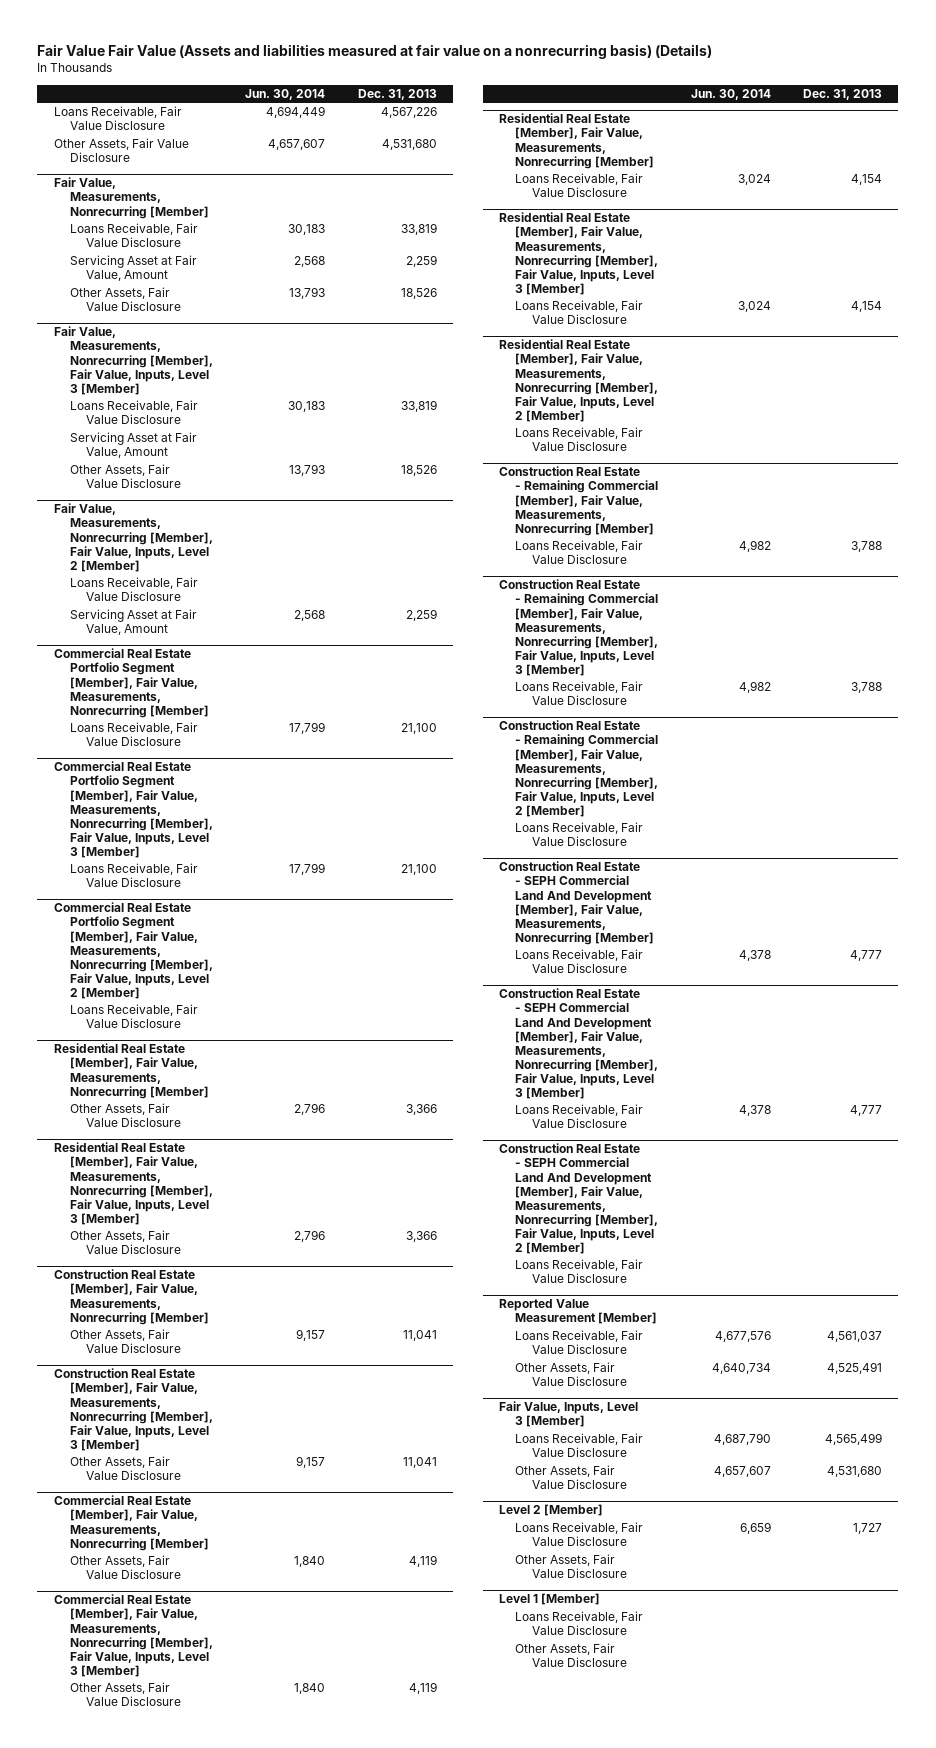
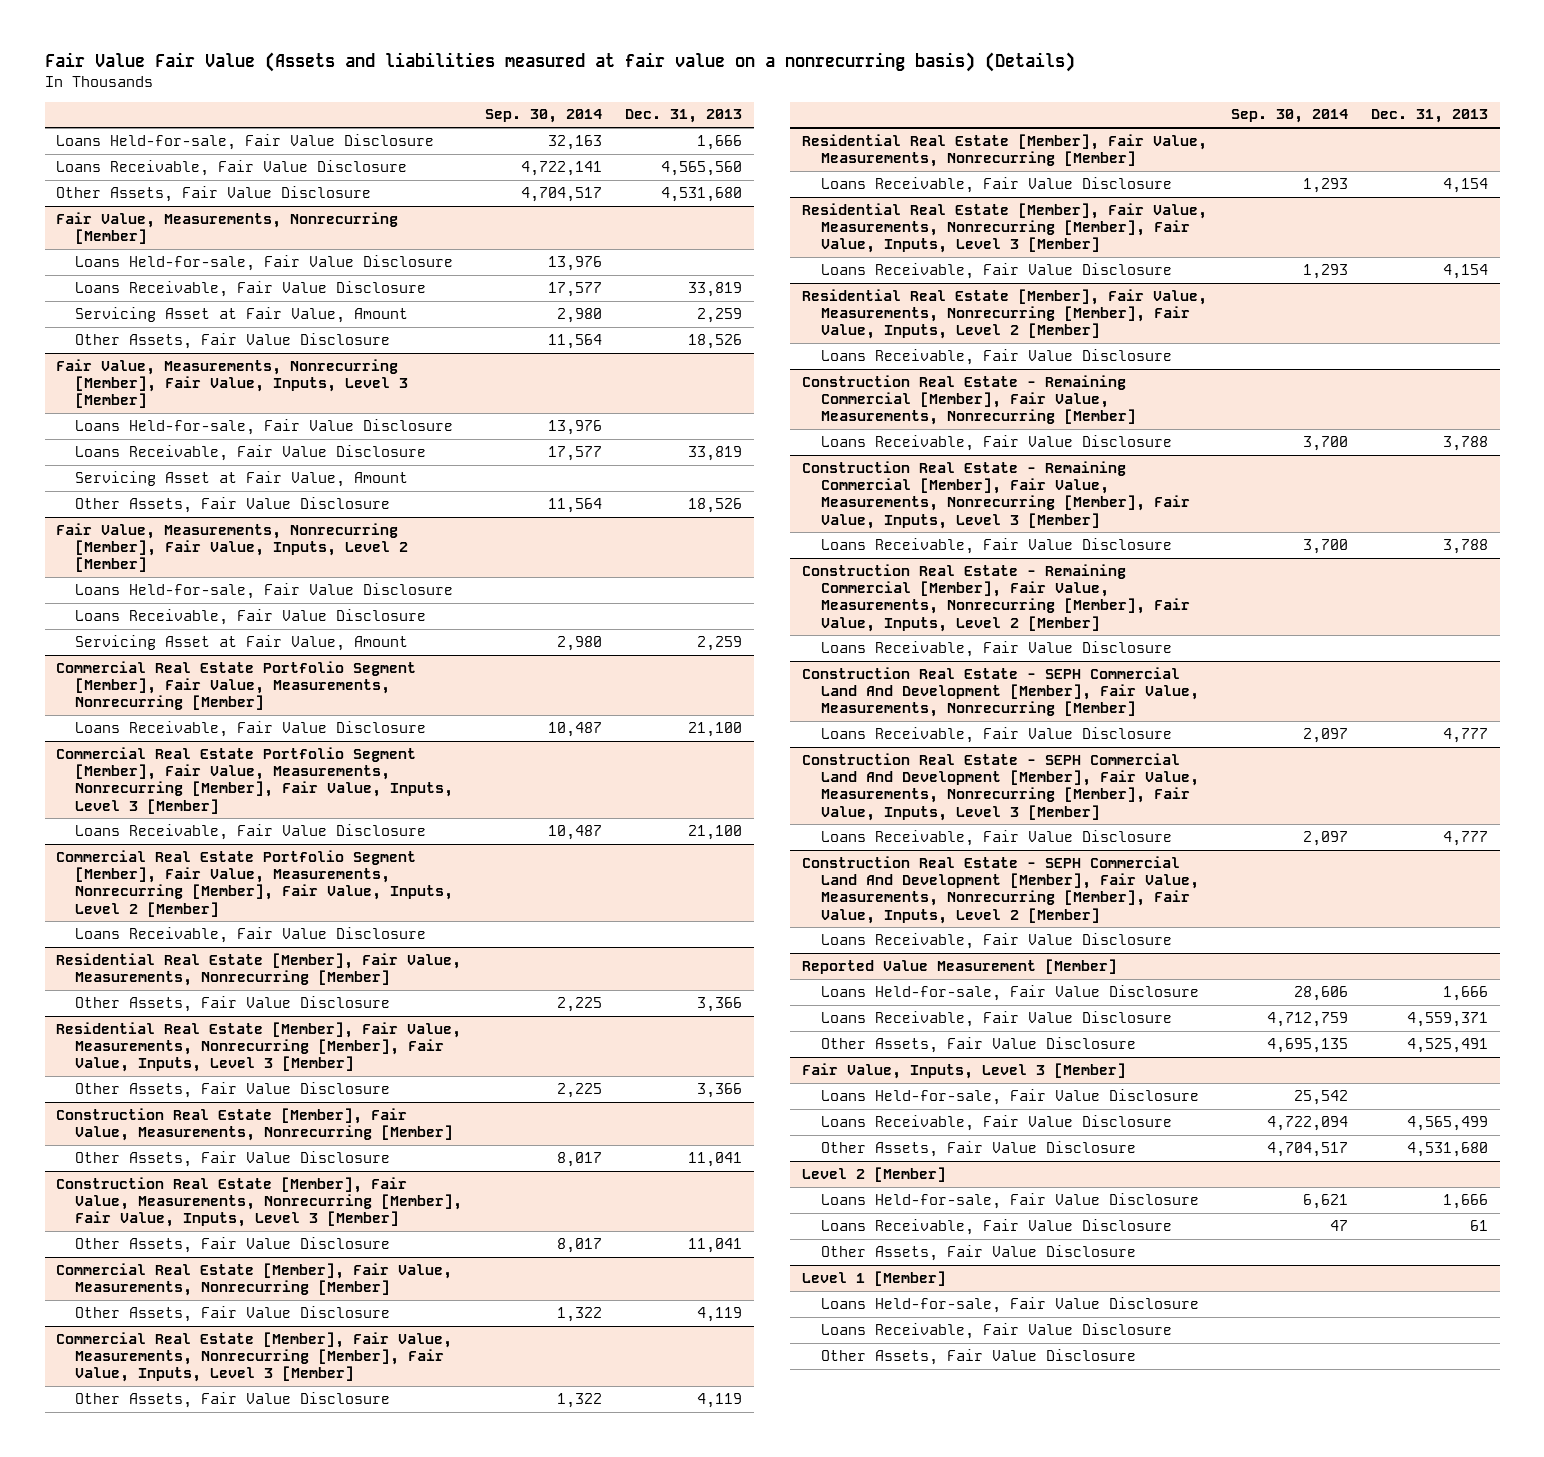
- | Jun. 30, 2014 | Dec. 31, 2013
+ | Sep. 30, 2014 | Dec. 31, 2013
- Loans Receivable, Fair Value Disclosure | 4,694,449 | 4,567,226
+ Loans Held-for-sale, Fair Value Disclosure | 32,163 | 1,666
+ Loans Receivable, Fair Value Disclosure | 4,722,141 | 4,565,560
@ Fair Value, Measurements, Nonrecurring [Member]
+ Loans Held-for-sale, Fair Value Disclosure | 13,976 |
@ Fair Value, Measurements, Nonrecurring [Member], Fair Value, Inputs, Level 3 [Member]
+ Loans Held-for-sale, Fair Value Disclosure | 13,976 |
@ Fair Value, Measurements, Nonrecurring [Member], Fair Value, Inputs, Level 2 [Member]
+ Loans Held-for-sale, Fair Value Disclosure
@ Reported Value Measurement [Member]
- Loans Receivable, Fair Value Disclosure | 4,677,576 | 4,561,037
+ Loans Held-for-sale, Fair Value Disclosure | 28,606 | 1,666
+ Loans Receivable, Fair Value Disclosure | 4,712,759 | 4,559,371
@ Fair Value, Inputs, Level 3 [Member]
+ Loans Held-for-sale, Fair Value Disclosure | 25,542 |
@ Level 2 [Member]
- Loans Receivable, Fair Value Disclosure | 6,659 | 1,727
+ Loans Held-for-sale, Fair Value Disclosure | 6,621 | 1,666
+ Loans Receivable, Fair Value Disclosure | 47 | 61
@ Level 1 [Member]
+ Loans Held-for-sale, Fair Value Disclosure

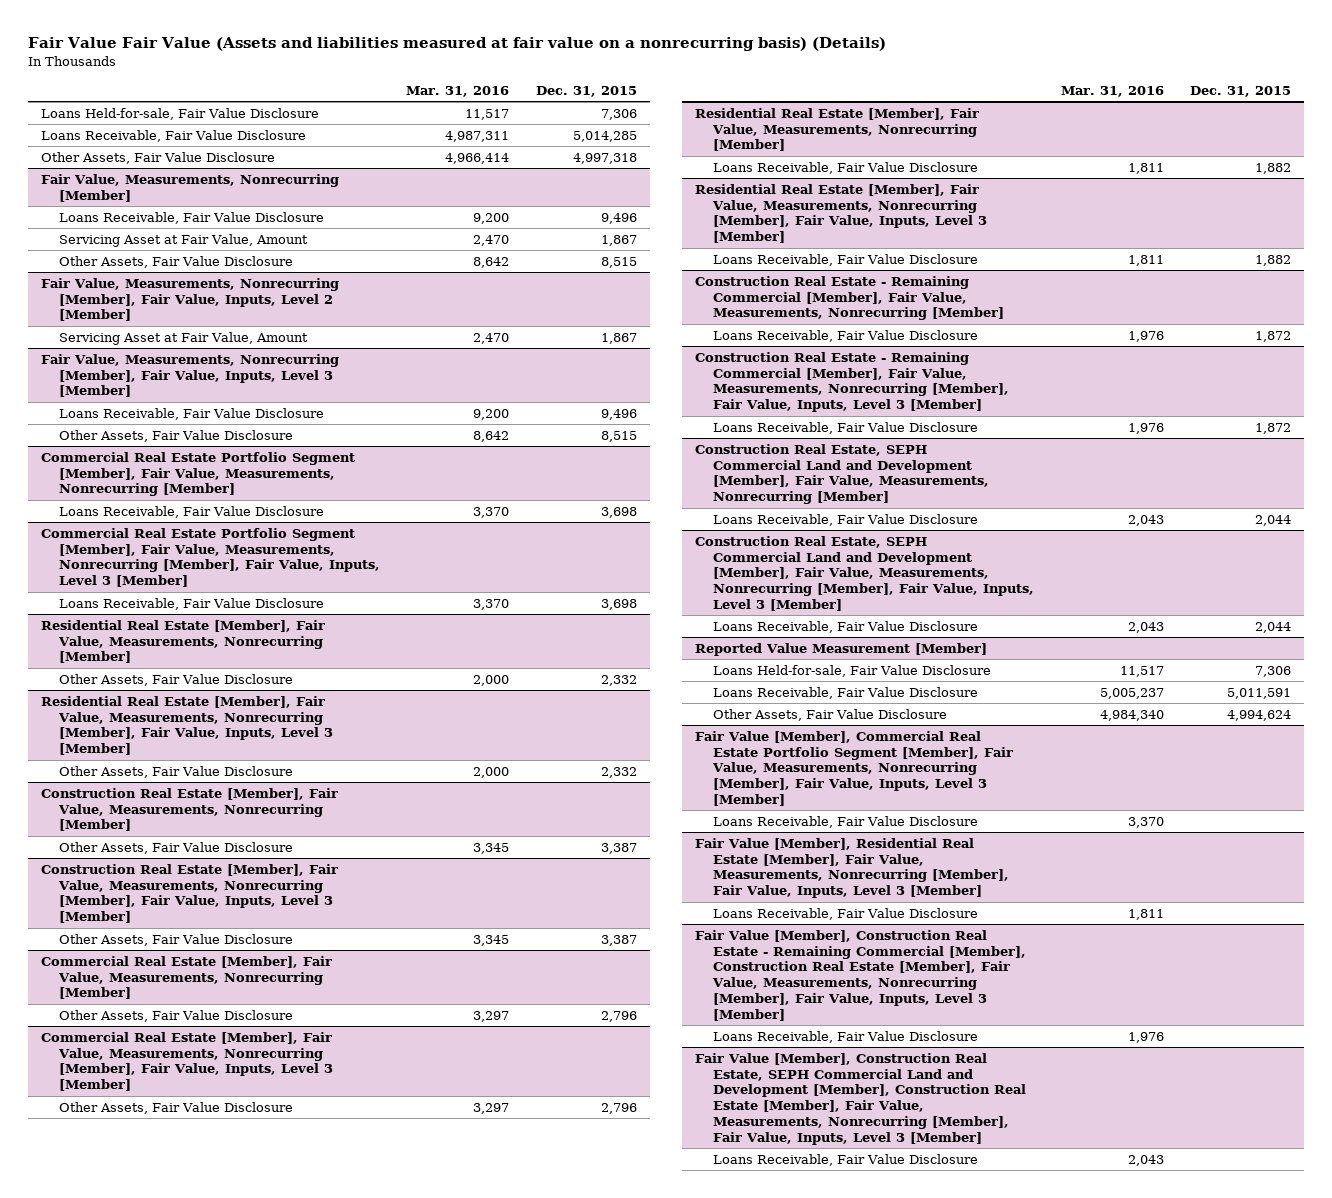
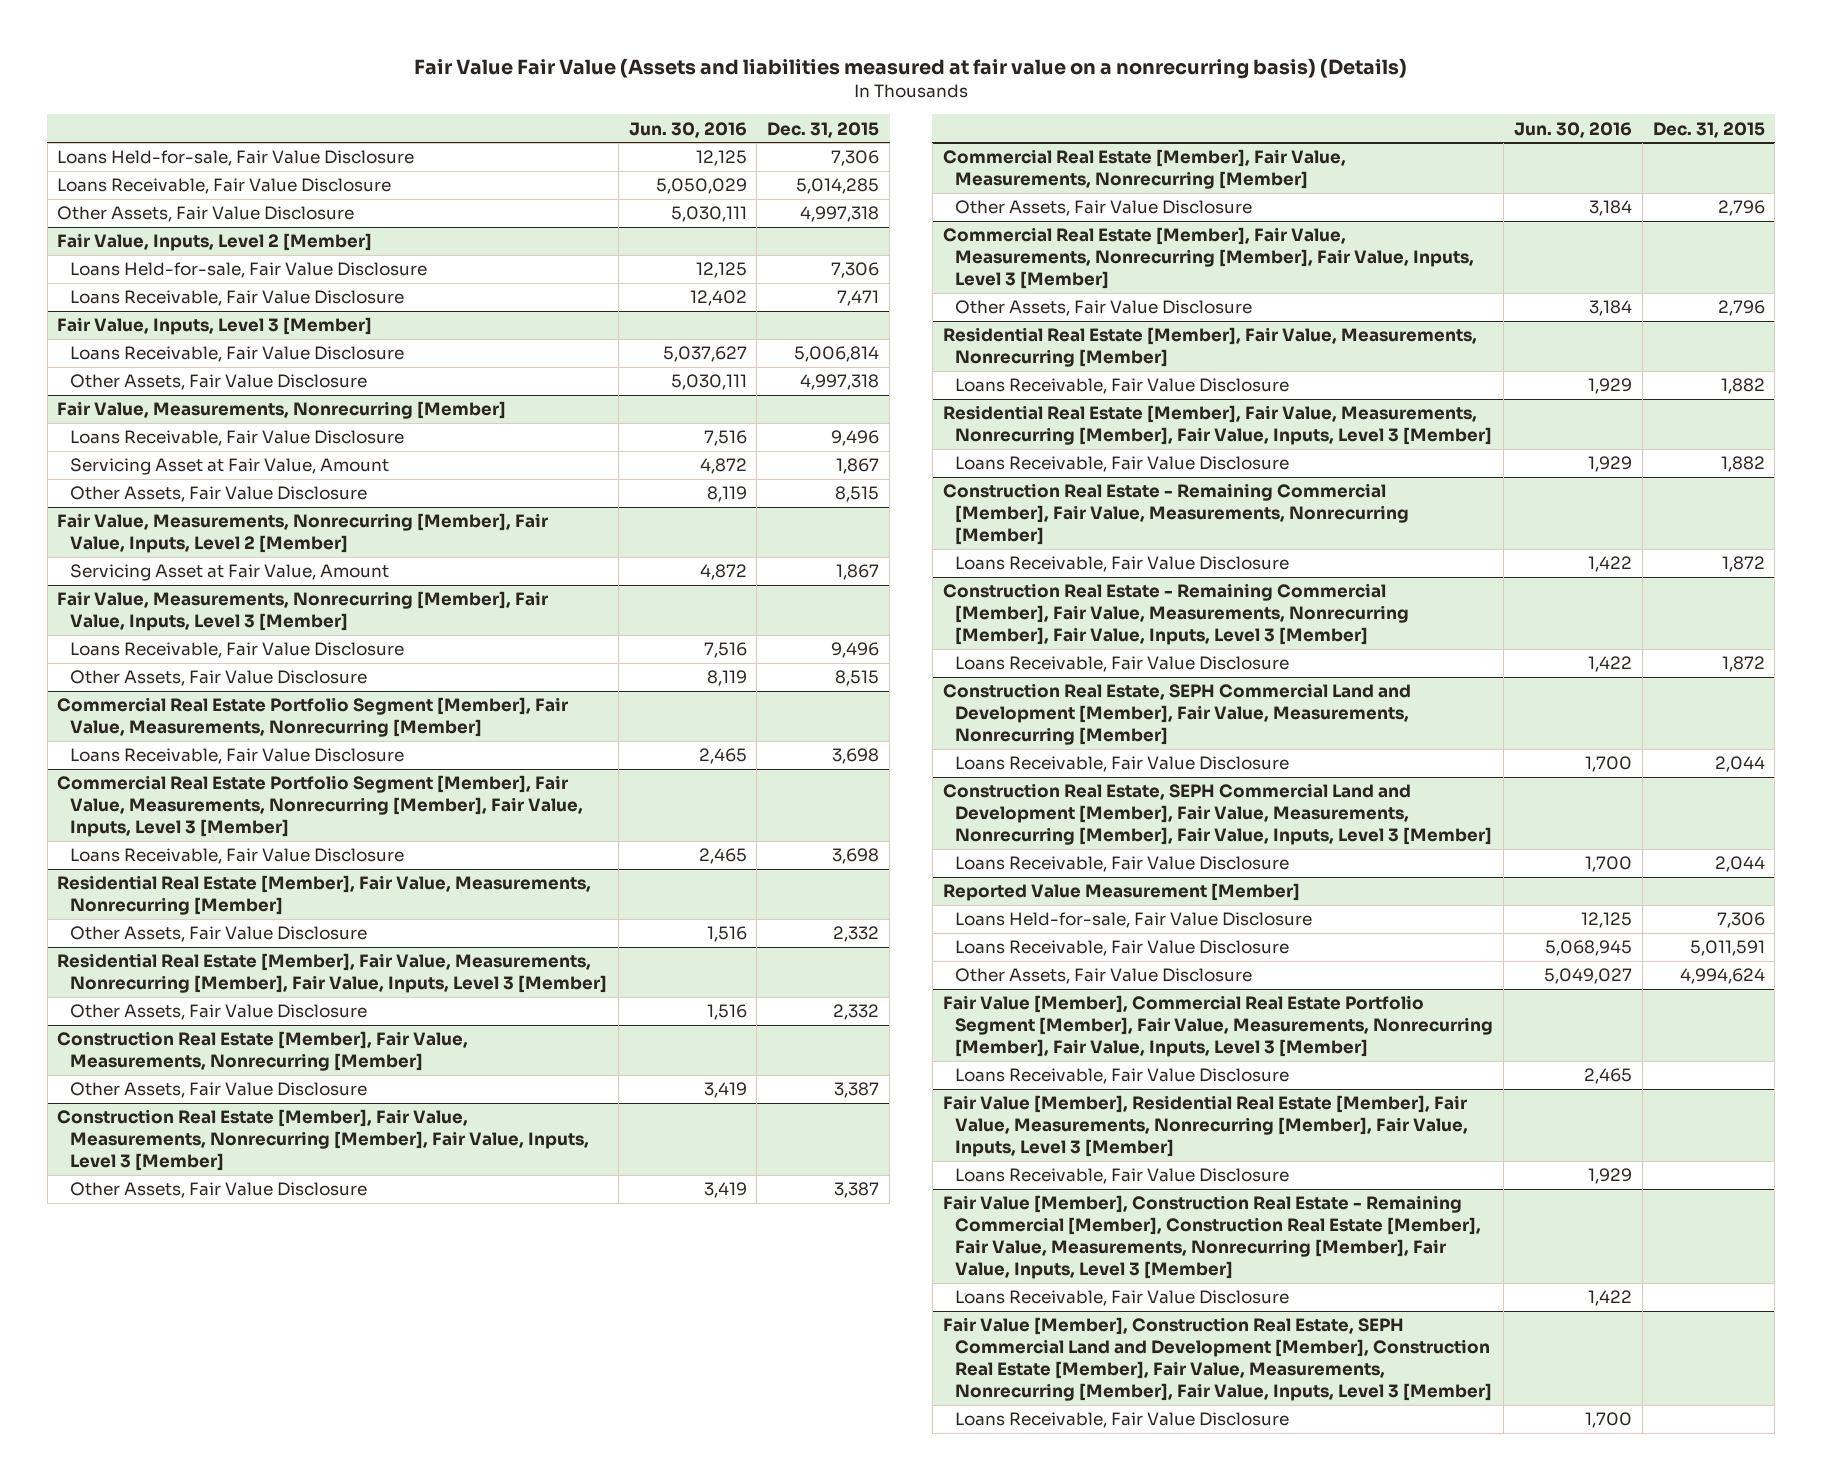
- | Mar. 31, 2016 | Dec. 31, 2015
+ | Jun. 30, 2016 | Dec. 31, 2015
+ Fair Value, Inputs, Level 2 [Member]
+ Loans Held-for-sale, Fair Value Disclosure | 12,125 | 7,306
+ Loans Receivable, Fair Value Disclosure | 12,402 | 7,471
+ Fair Value, Inputs, Level 3 [Member]
+ Loans Receivable, Fair Value Disclosure | 5,037,627 | 5,006,814
+ Other Assets, Fair Value Disclosure | 5,030,111 | 4,997,318

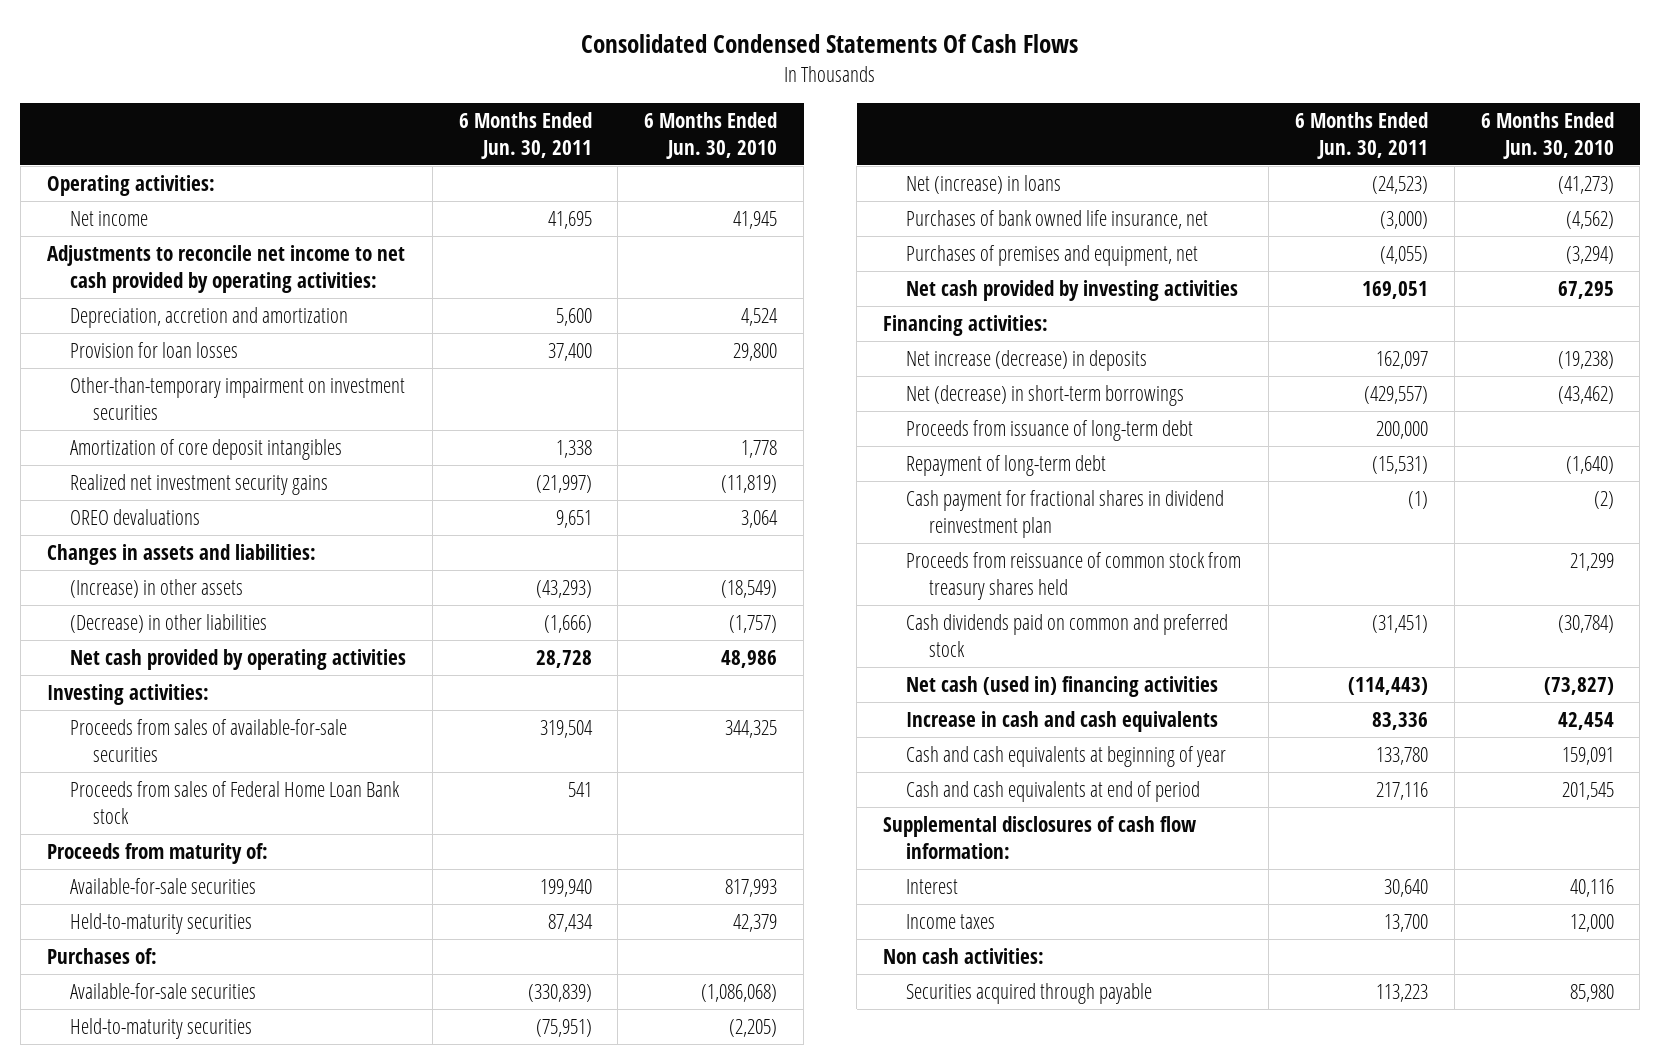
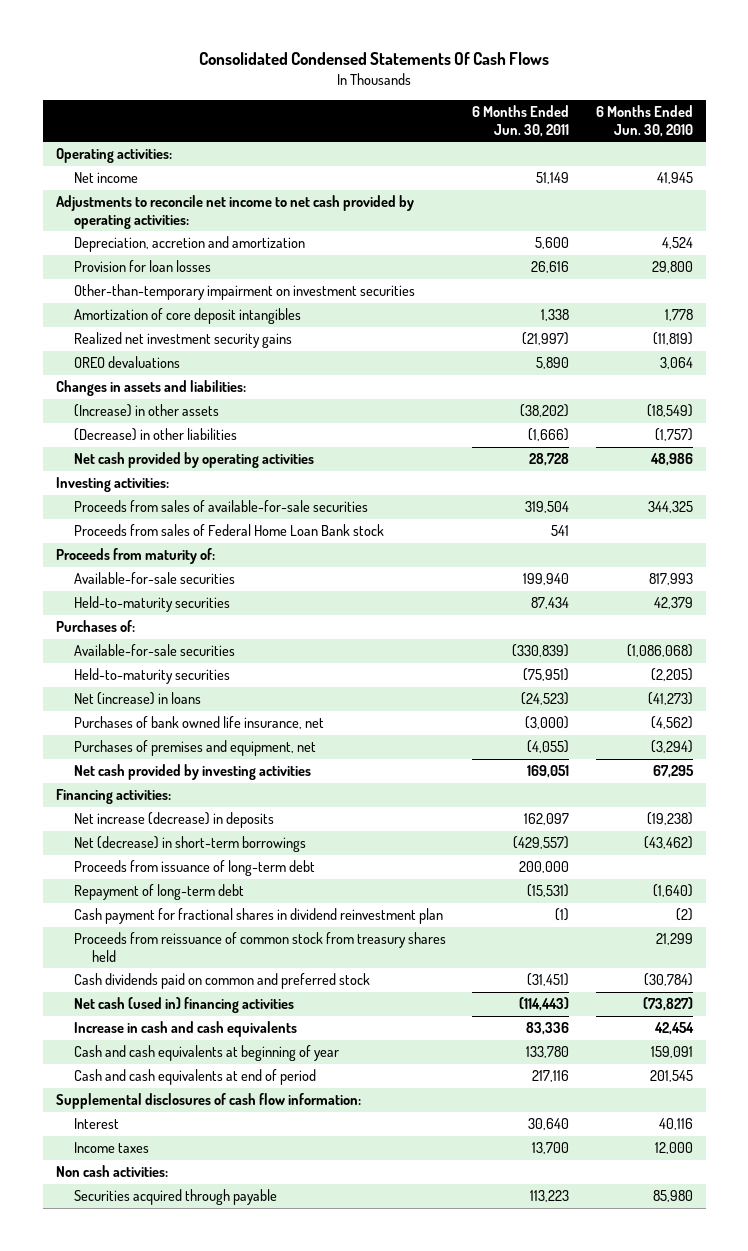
- Net income | 41,695 | 41,945
+ Net income | 51,149 | 41,945
- Provision for loan losses | 37,400 | 29,800
+ Provision for loan losses | 26,616 | 29,800
- OREO devaluations | 9,651 | 3,064
+ OREO devaluations | 5,890 | 3,064
- (Increase) in other assets | (43,293) | (18,549)
+ (Increase) in other assets | (38,202) | (18,549)

